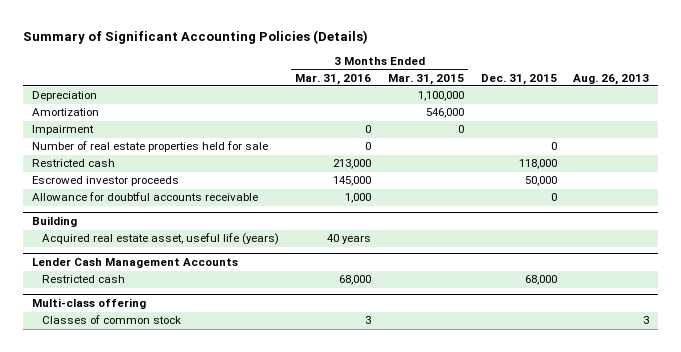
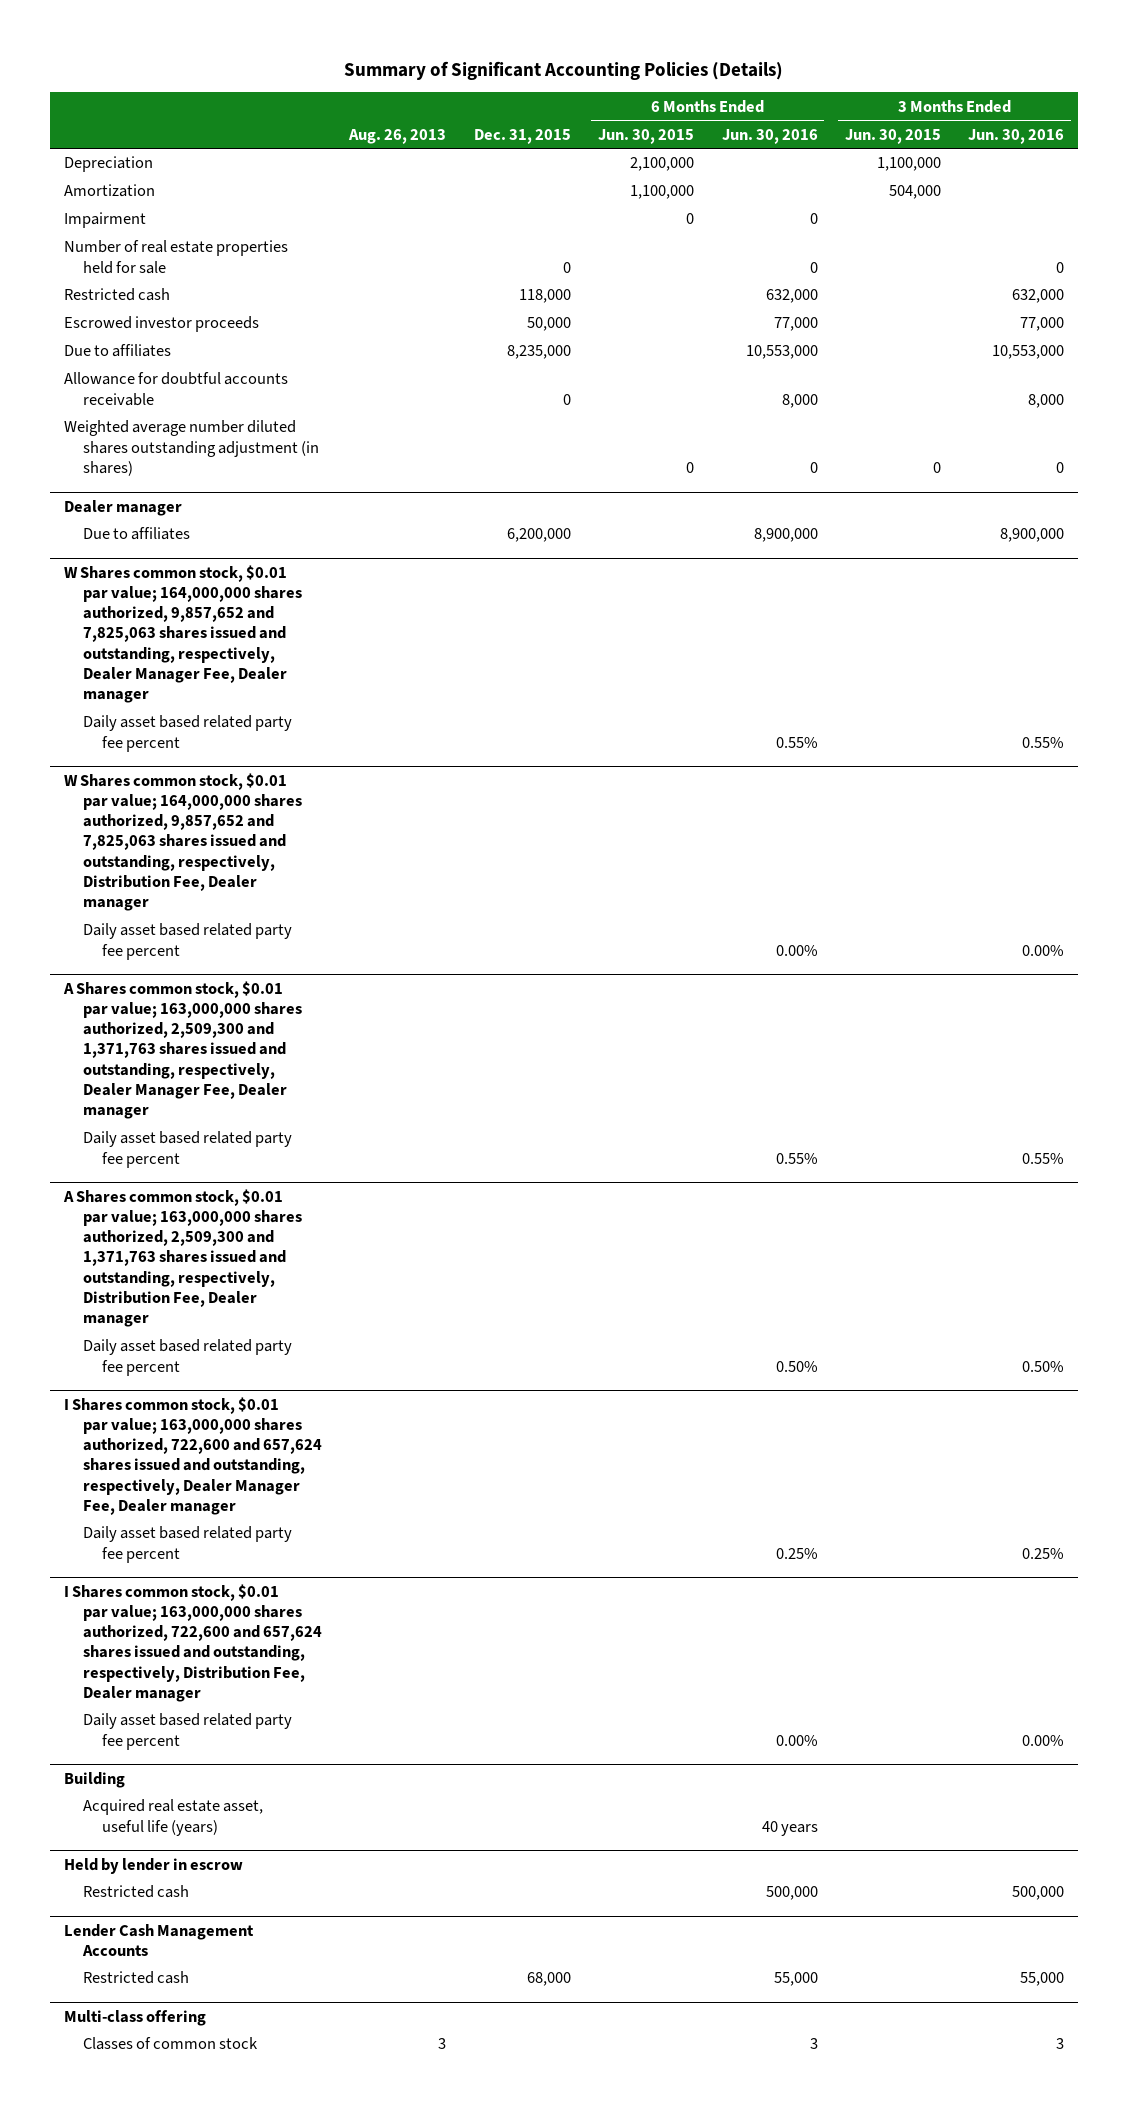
- | 3 Months Ended Mar. 31, 2016 | 3 Months Ended Mar. 31, 2015 | Dec. 31, 2015 | Aug. 26, 2013
+ | Aug. 26, 2013 | Dec. 31, 2015 | 6 Months Ended Jun. 30, 2015 | 6 Months Ended Jun. 30, 2016 | 3 Months Ended Jun. 30, 2015 | 3 Months Ended Jun. 30, 2016
+ Due to affiliates | | 8,235,000 | | 10,553,000 | | 10,553,000
+ Weighted average number diluted shares outstanding adjustment (in shares) | | | 0 | 0 | 0 | 0
+ Dealer manager
+ Due to affiliates | | 6,200,000 | | 8,900,000 | | 8,900,000
+ W Shares common stock, $0.01 par value; 164,000,000 shares authorized, 9,857,652 and 7,825,063 shares issued and outstanding, respectively, Dealer Manager Fee, Dealer manager
+ Daily asset based related party fee percent | | | | 0.55% | | 0.55%
+ W Shares common stock, $0.01 par value; 164,000,000 shares authorized, 9,857,652 and 7,825,063 shares issued and outstanding, respectively, Distribution Fee, Dealer manager
+ Daily asset based related party fee percent | | | | 0.00% | | 0.00%
+ A Shares common stock, $0.01 par value; 163,000,000 shares authorized, 2,509,300 and 1,371,763 shares issued and outstanding, respectively, Dealer Manager Fee, Dealer manager
+ Daily asset based related party fee percent | | | | 0.55% | | 0.55%
+ A Shares common stock, $0.01 par value; 163,000,000 shares authorized, 2,509,300 and 1,371,763 shares issued and outstanding, respectively, Distribution Fee, Dealer manager
+ Daily asset based related party fee percent | | | | 0.50% | | 0.50%
+ I Shares common stock, $0.01 par value; 163,000,000 shares authorized, 722,600 and 657,624 shares issued and outstanding, respectively, Dealer Manager Fee, Dealer manager
+ Daily asset based related party fee percent | | | | 0.25% | | 0.25%
+ I Shares common stock, $0.01 par value; 163,000,000 shares authorized, 722,600 and 657,624 shares issued and outstanding, respectively, Distribution Fee, Dealer manager
+ Daily asset based related party fee percent | | | | 0.00% | | 0.00%
+ Held by lender in escrow
+ Restricted cash | | | | 500,000 | | 500,000

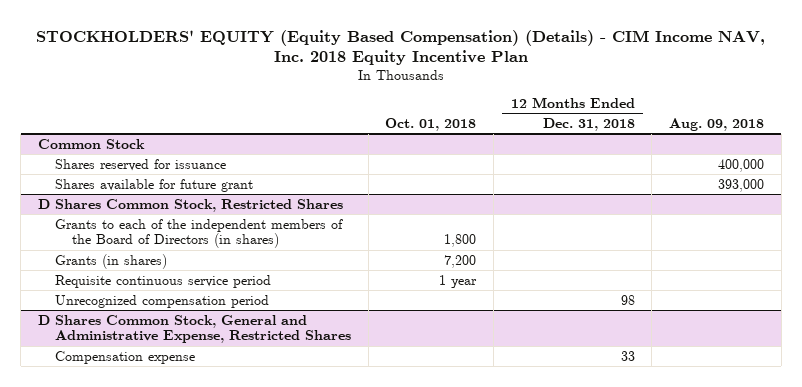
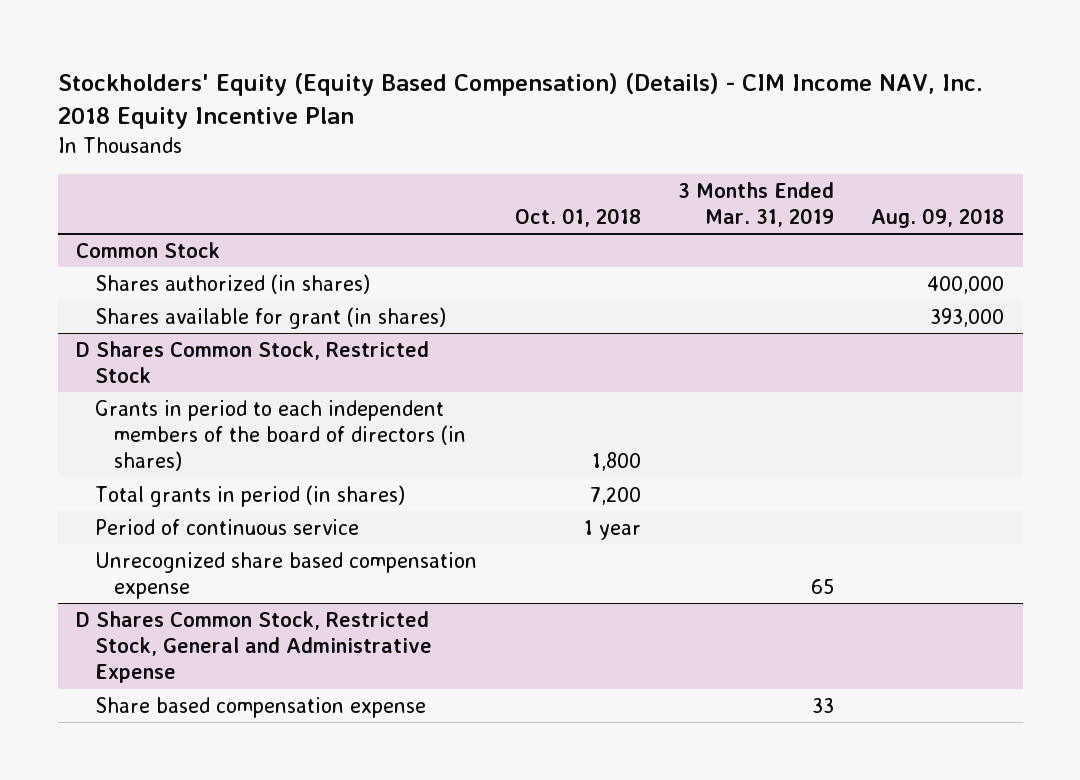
- STOCKHOLDERS' EQUITY (Equity Based Compensation) (Details) - CIM Income NAV, Inc. 2018 Equity Incentive Plan
+ Stockholders' Equity (Equity Based Compensation) (Details) - CIM Income NAV, Inc. 2018 Equity Incentive Plan
- | Oct. 01, 2018 | 12 Months Ended Dec. 31, 2018 | Aug. 09, 2018
+ | Oct. 01, 2018 | 3 Months Ended Mar. 31, 2019 | Aug. 09, 2018
@ Common Stock
- Shares reserved for issuance | | | 400,000
- Shares available for future grant | | | 393,000
- D Shares Common Stock, Restricted Shares
- Grants to each of the independent members of the Board of Directors (in shares) | 1,800 | |
- Grants (in shares) | 7,200 | |
- Requisite continuous service period | 1 year | |
- Unrecognized compensation period | | 98 |
- D Shares Common Stock, General and Administrative Expense, Restricted Shares
- Compensation expense | | 33 |
@ Common Stock
+ Shares authorized (in shares) | | | 400,000
+ Shares available for grant (in shares) | | | 393,000
+ D Shares Common Stock, Restricted Stock
+ Grants in period to each independent members of the board of directors (in shares) | 1,800 | |
+ Total grants in period (in shares) | 7,200 | |
+ Period of continuous service | 1 year | |
+ Unrecognized share based compensation expense | | 65 |
+ D Shares Common Stock, Restricted Stock, General and Administrative Expense
+ Share based compensation expense | | 33 |

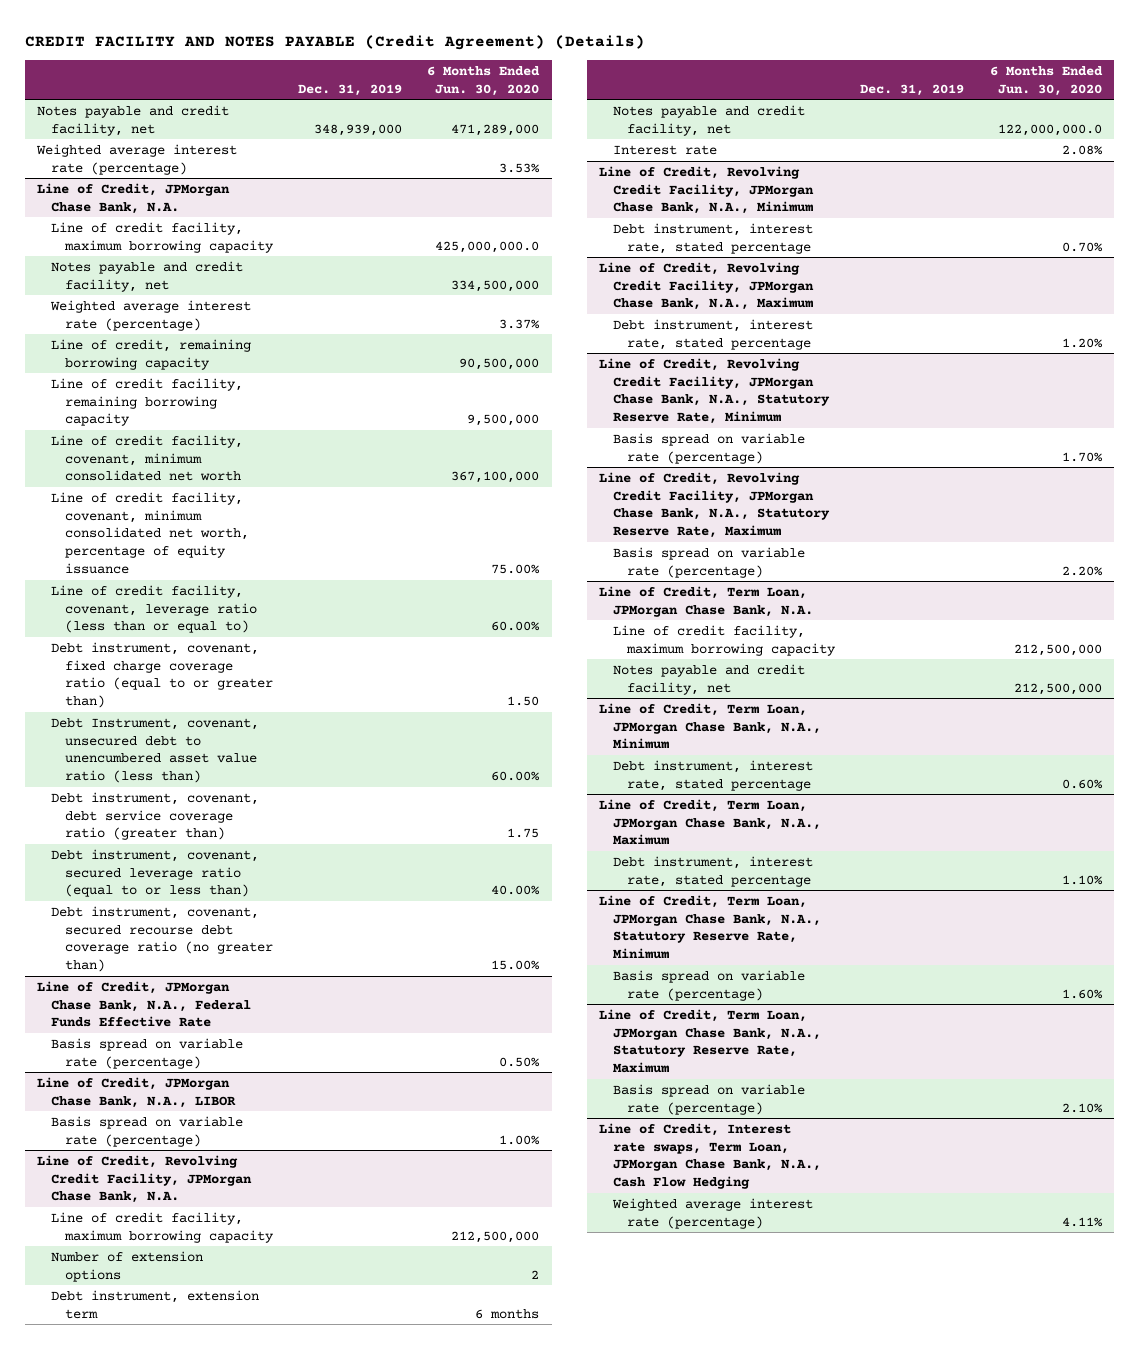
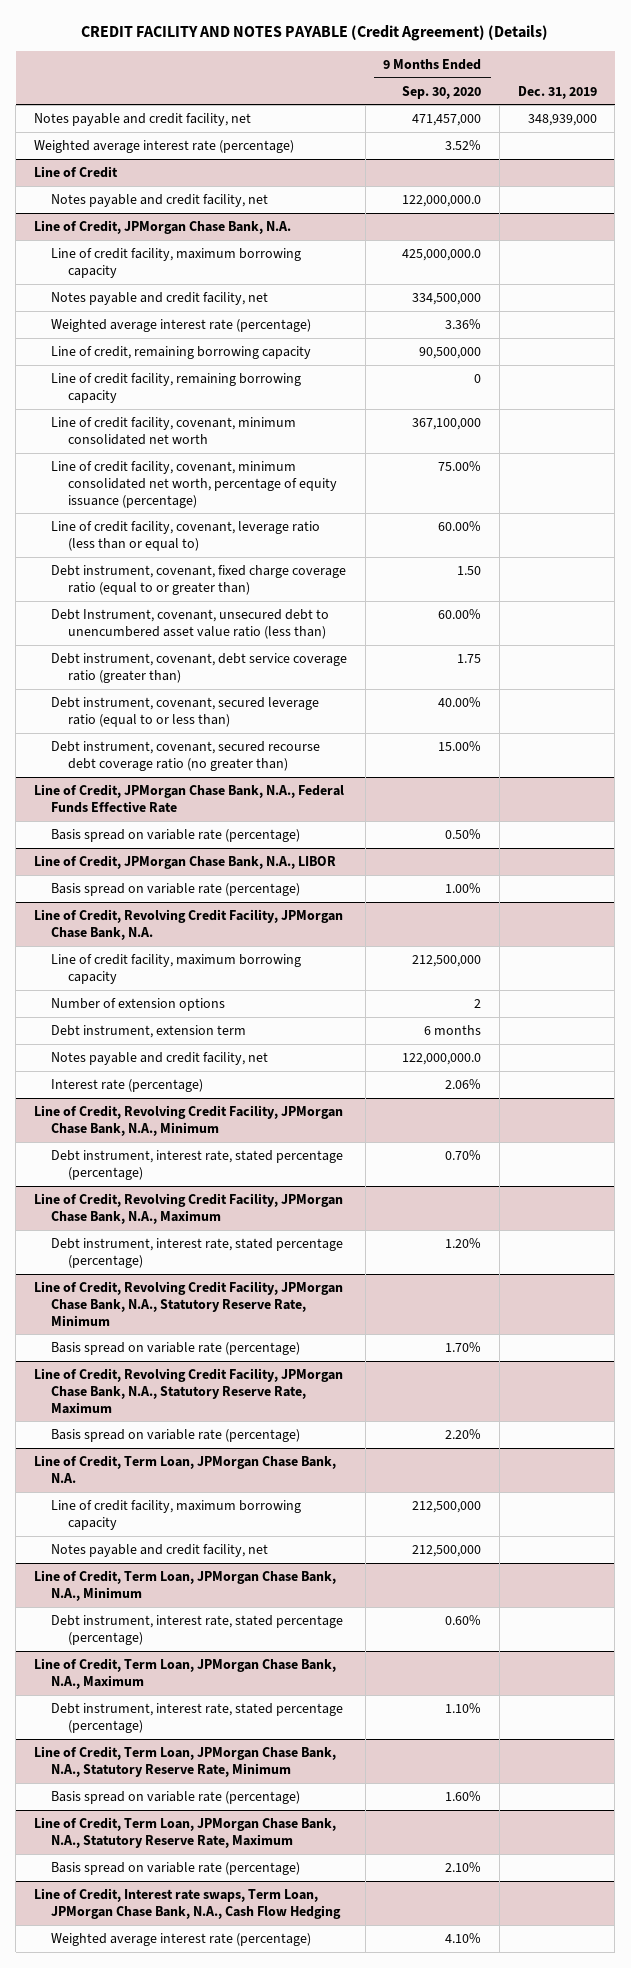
- | Dec. 31, 2019 | 6 Months Ended Jun. 30, 2020
+ | 9 Months Ended Sep. 30, 2020 | Dec. 31, 2019
+ Line of Credit
+ Notes payable and credit facility, net | 122,000,000.0 |
@ Line of Credit, JPMorgan Chase Bank, N.A.
- Line of credit facility, covenant, minimum consolidated net worth, percentage of equity issuance | | 75.00%
+ Line of credit facility, covenant, minimum consolidated net worth, percentage of equity issuance (percentage) | 75.00% |
@ Line of Credit, Revolving Credit Facility, JPMorgan Chase Bank, N.A.
- Interest rate | | 2.08%
+ Interest rate (percentage) | 2.06% |
@ Line of Credit, Revolving Credit Facility, JPMorgan Chase Bank, N.A., Minimum
- Debt instrument, interest rate, stated percentage | | 0.70%
+ Debt instrument, interest rate, stated percentage (percentage) | 0.70% |
@ Line of Credit, Revolving Credit Facility, JPMorgan Chase Bank, N.A., Maximum
- Debt instrument, interest rate, stated percentage | | 1.20%
+ Debt instrument, interest rate, stated percentage (percentage) | 1.20% |
@ Line of Credit, Term Loan, JPMorgan Chase Bank, N.A., Minimum
- Debt instrument, interest rate, stated percentage | | 0.60%
+ Debt instrument, interest rate, stated percentage (percentage) | 0.60% |
@ Line of Credit, Term Loan, JPMorgan Chase Bank, N.A., Maximum
- Debt instrument, interest rate, stated percentage | | 1.10%
+ Debt instrument, interest rate, stated percentage (percentage) | 1.10% |

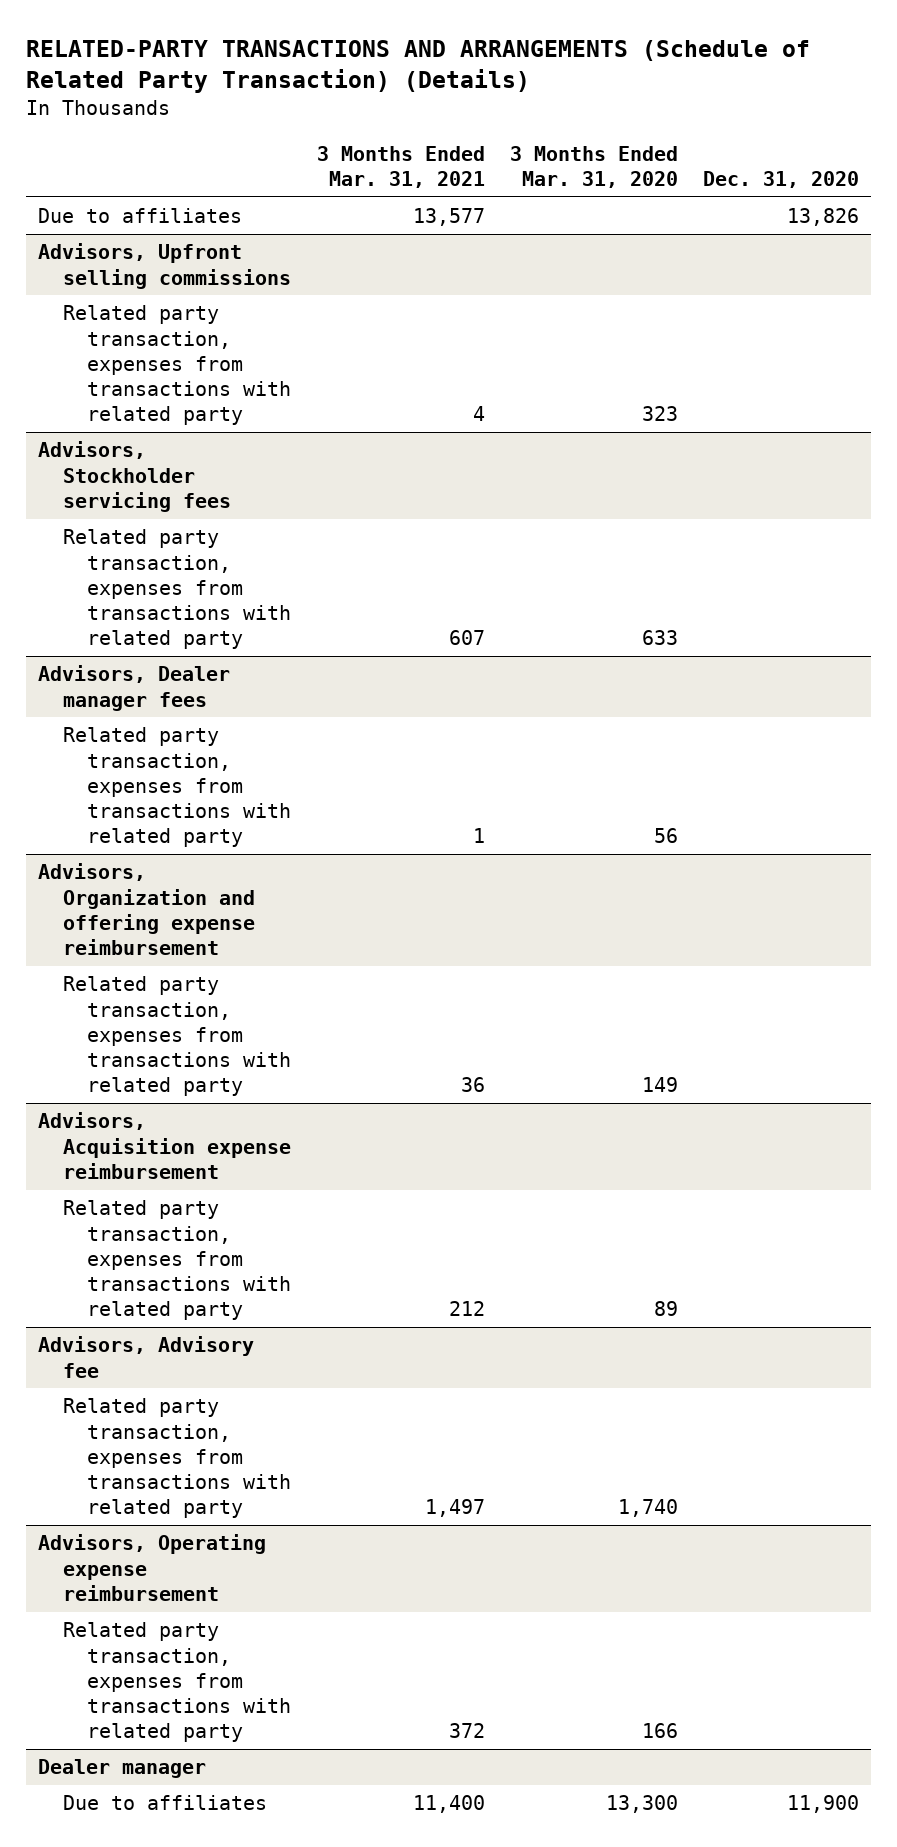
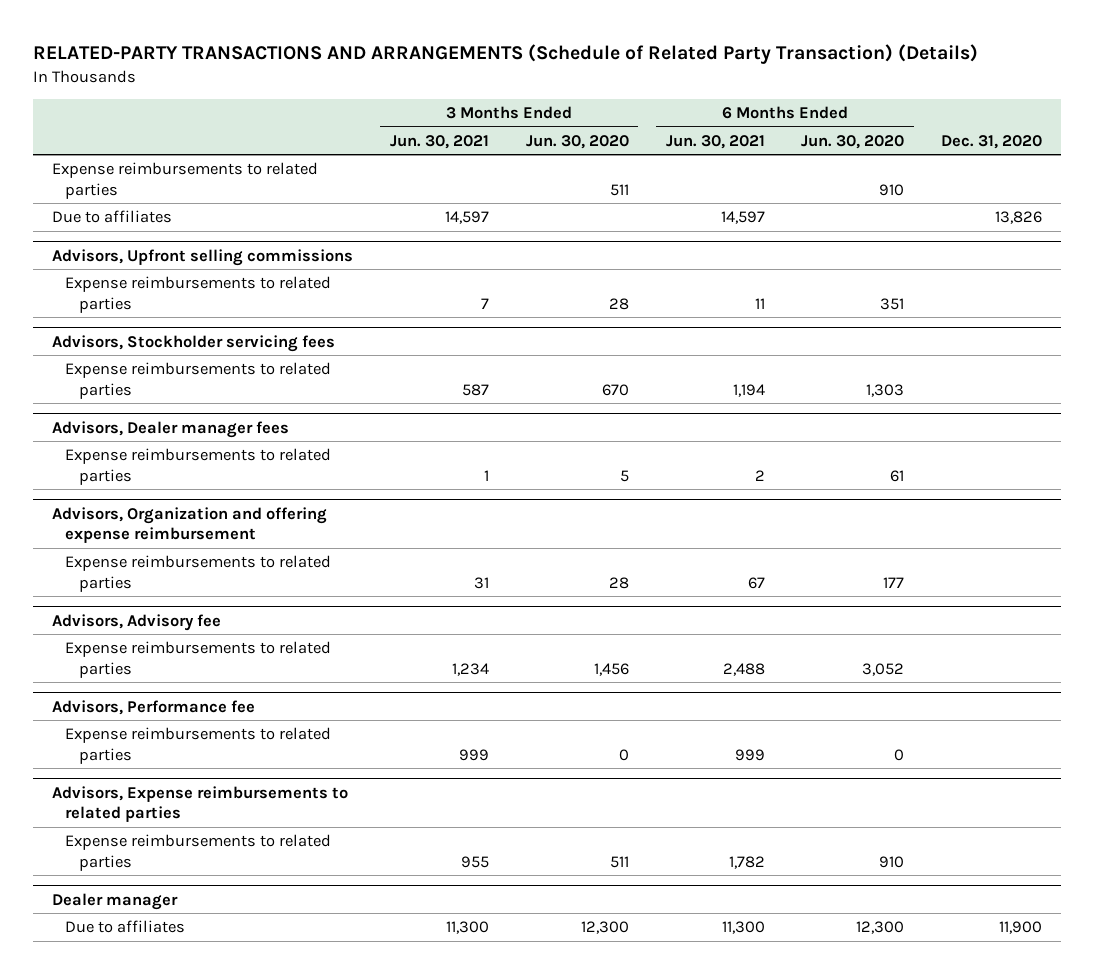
- | 3 Months Ended Mar. 31, 2021 | 3 Months Ended Mar. 31, 2020 | Dec. 31, 2020
+ | 3 Months Ended Jun. 30, 2021 | 3 Months Ended Jun. 30, 2020 | 6 Months Ended Jun. 30, 2021 | 6 Months Ended Jun. 30, 2020 | Dec. 31, 2020
+ Expense reimbursements to related parties | | 511 | | 910 |
@ Advisors, Upfront selling commissions
- Related party transaction, expenses from transactions with related party | 4 | 323 |
+ Expense reimbursements to related parties | 7 | 28 | 11 | 351 |
@ Advisors, Stockholder servicing fees
- Related party transaction, expenses from transactions with related party | 607 | 633 |
+ Expense reimbursements to related parties | 587 | 670 | 1,194 | 1,303 |
@ Advisors, Dealer manager fees
- Related party transaction, expenses from transactions with related party | 1 | 56 |
+ Expense reimbursements to related parties | 1 | 5 | 2 | 61 |
@ Advisors, Organization and offering expense reimbursement
- Related party transaction, expenses from transactions with related party | 36 | 149 |
- Advisors, Acquisition expense reimbursement
- Related party transaction, expenses from transactions with related party | 212 | 89 |
@ Advisors, Organization and offering expense reimbursement
+ Expense reimbursements to related parties | 31 | 28 | 67 | 177 |
@ Advisors, Advisory fee
- Related party transaction, expenses from transactions with related party | 1,497 | 1,740 |
- Advisors, Operating expense reimbursement
- Related party transaction, expenses from transactions with related party | 372 | 166 |
@ Advisors, Advisory fee
+ Expense reimbursements to related parties | 1,234 | 1,456 | 2,488 | 3,052 |
+ Advisors, Performance fee
+ Expense reimbursements to related parties | 999 | 0 | 999 | 0 |
+ Advisors, Expense reimbursements to related parties
+ Expense reimbursements to related parties | 955 | 511 | 1,782 | 910 |

